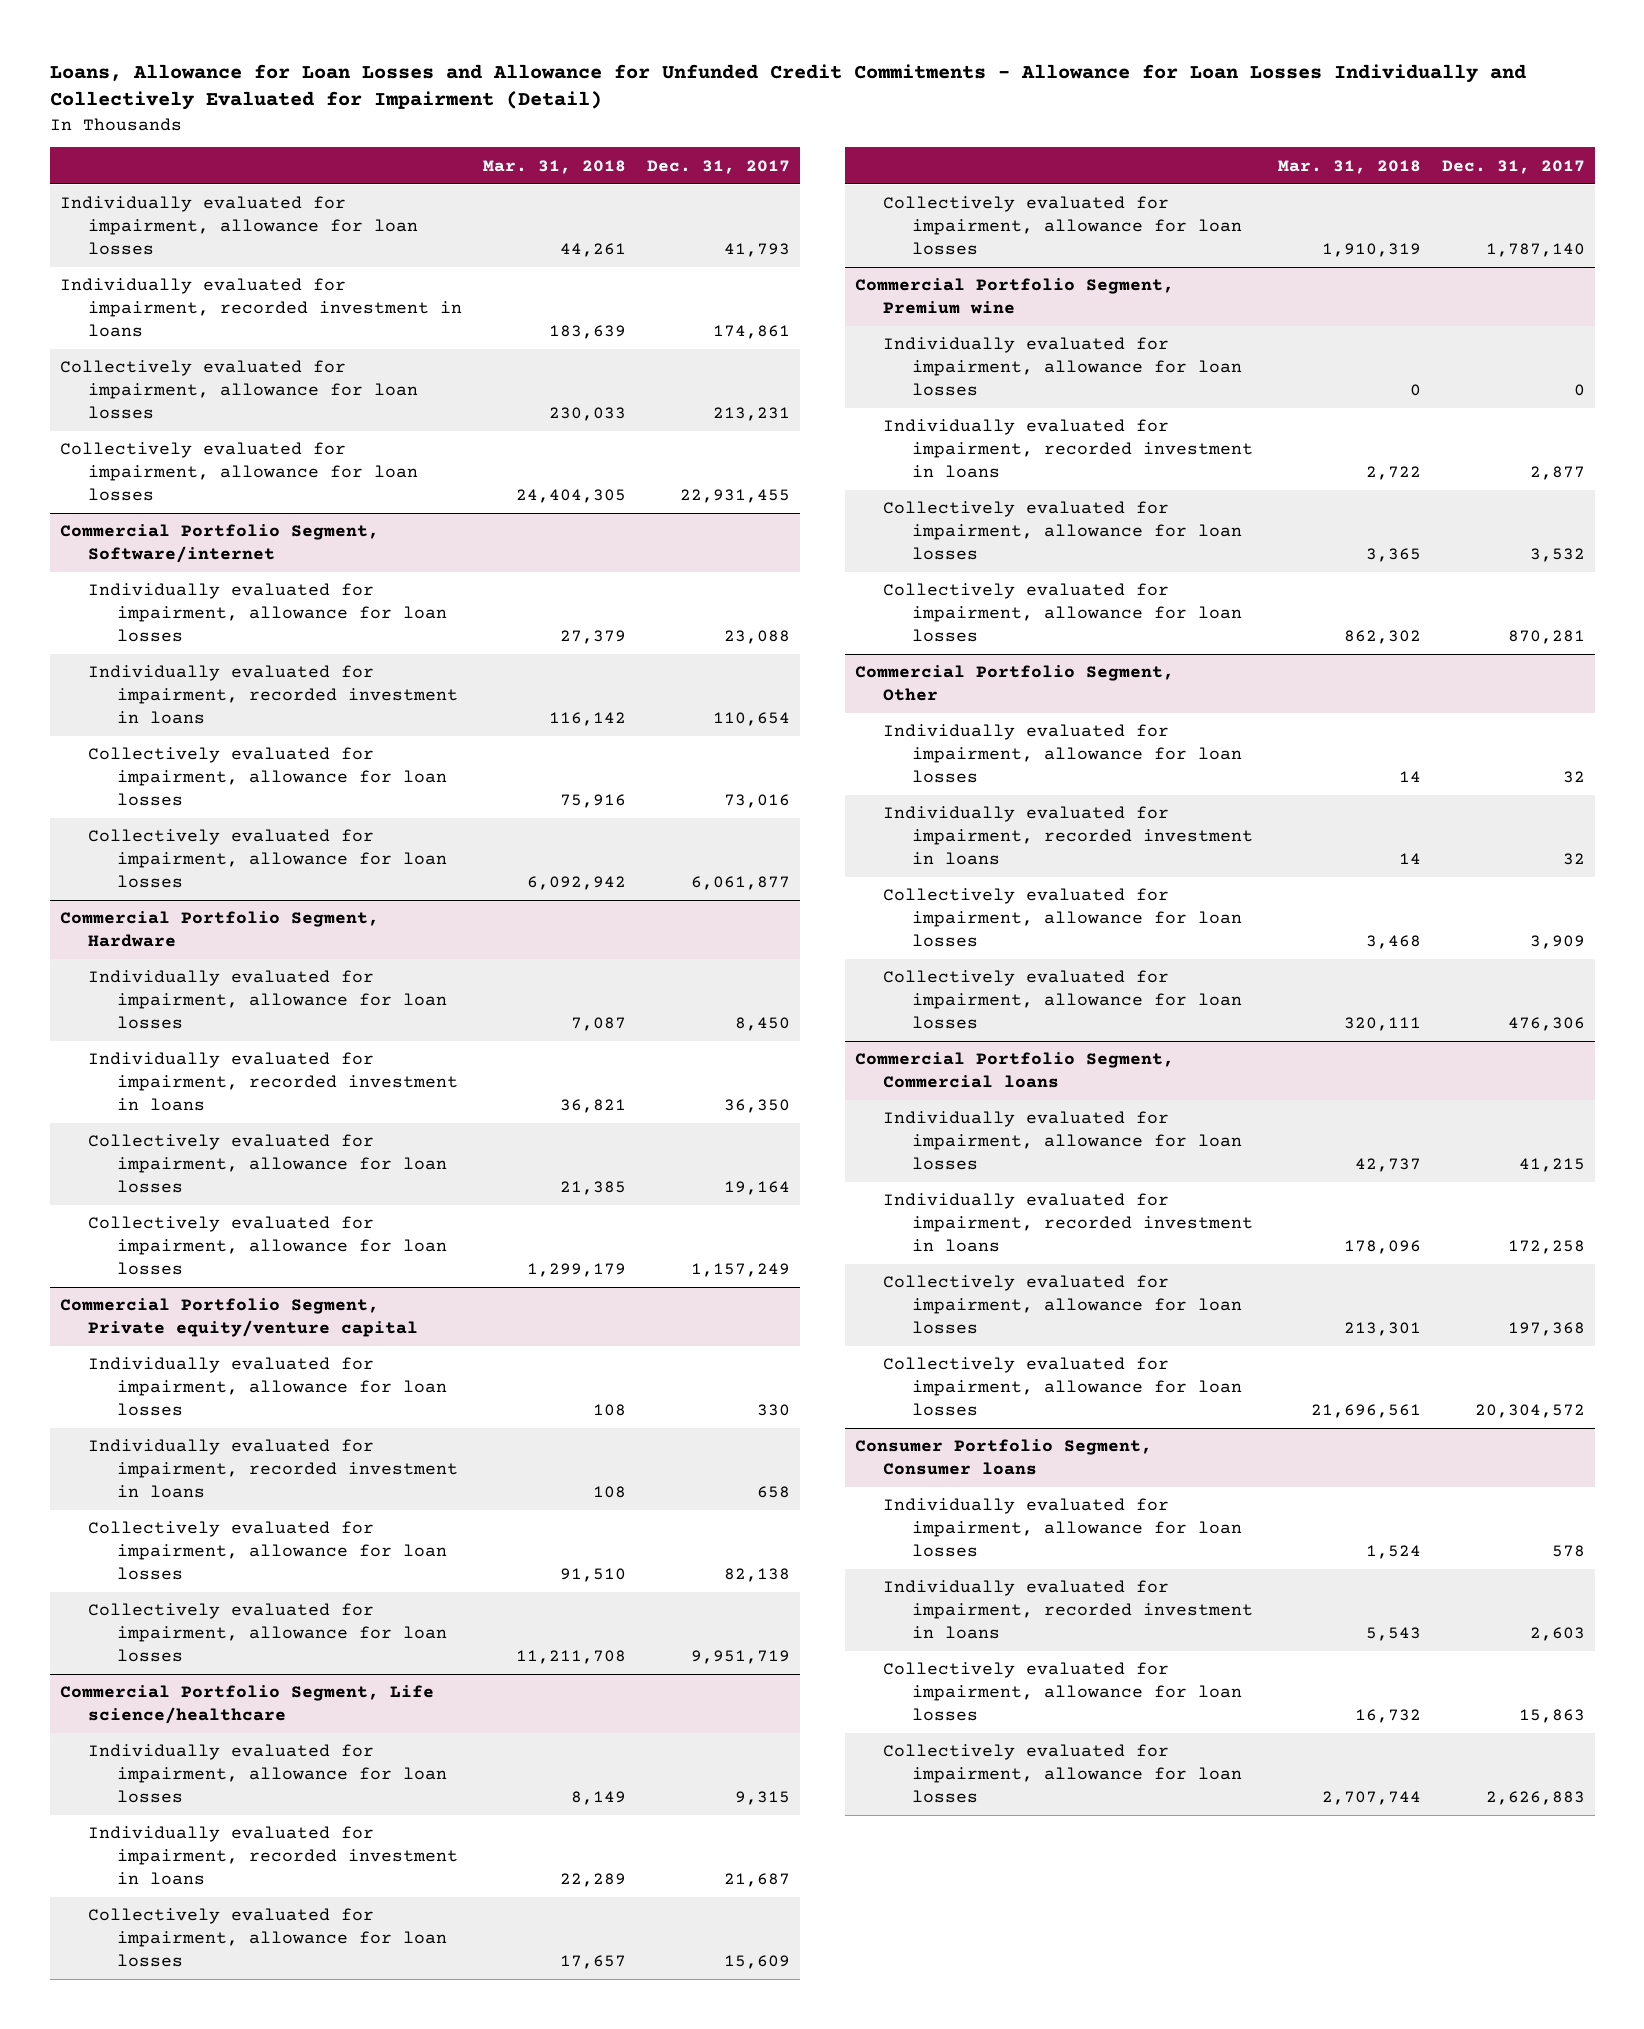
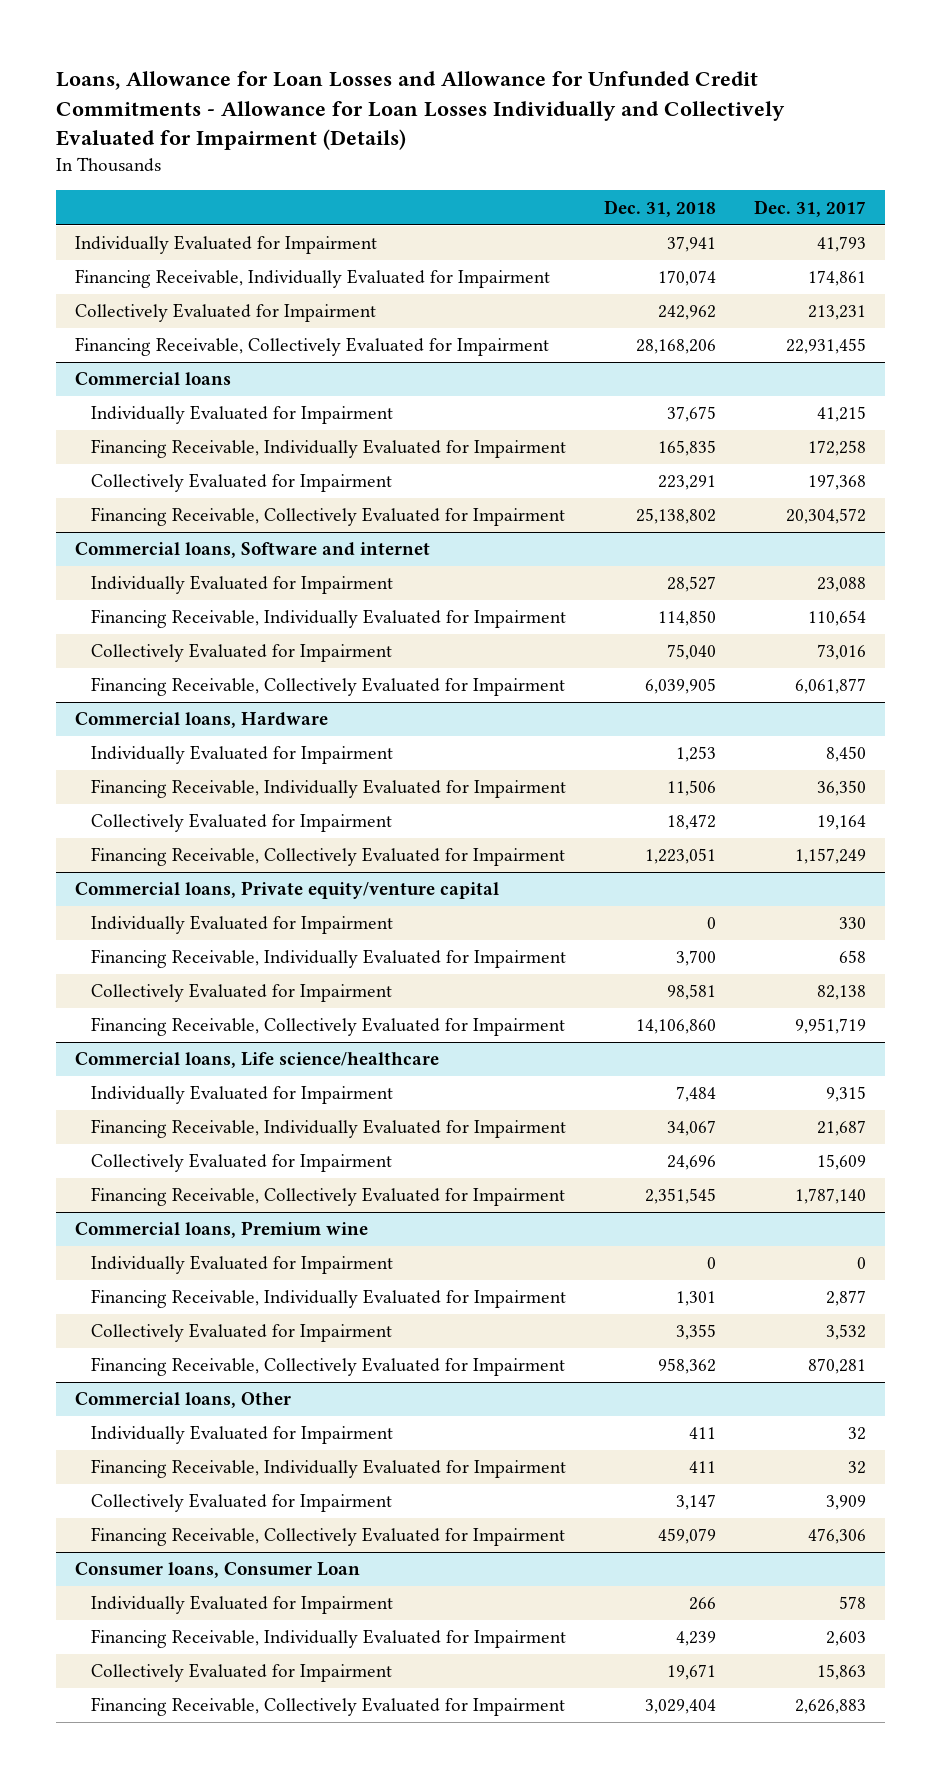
- Loans, Allowance for Loan Losses and Allowance for Unfunded Credit Commitments - Allowance for Loan Losses Individually and Collectively Evaluated for Impairment (Detail)
+ Loans, Allowance for Loan Losses and Allowance for Unfunded Credit Commitments - Allowance for Loan Losses Individually and Collectively Evaluated for Impairment (Details)
- | Mar. 31, 2018 | Dec. 31, 2017
+ | Dec. 31, 2018 | Dec. 31, 2017
- Individually evaluated for impairment, allowance for loan losses | 44,261 | 41,793
- Individually evaluated for impairment, recorded investment in loans | 183,639 | 174,861
- Collectively evaluated for impairment, allowance for loan losses | 230,033 | 213,231
- Collectively evaluated for impairment, allowance for loan losses | 24,404,305 | 22,931,455
- Commercial Portfolio Segment, Software/internet
- Individually evaluated for impairment, allowance for loan losses | 27,379 | 23,088
- Individually evaluated for impairment, recorded investment in loans | 116,142 | 110,654
- Collectively evaluated for impairment, allowance for loan losses | 75,916 | 73,016
- Collectively evaluated for impairment, allowance for loan losses | 6,092,942 | 6,061,877
- Commercial Portfolio Segment, Hardware
- Individually evaluated for impairment, allowance for loan losses | 7,087 | 8,450
- Individually evaluated for impairment, recorded investment in loans | 36,821 | 36,350
- Collectively evaluated for impairment, allowance for loan losses | 21,385 | 19,164
- Collectively evaluated for impairment, allowance for loan losses | 1,299,179 | 1,157,249
- Commercial Portfolio Segment, Private equity/venture capital
- Individually evaluated for impairment, allowance for loan losses | 108 | 330
- Individually evaluated for impairment, recorded investment in loans | 108 | 658
- Collectively evaluated for impairment, allowance for loan losses | 91,510 | 82,138
- Collectively evaluated for impairment, allowance for loan losses | 11,211,708 | 9,951,719
- Commercial Portfolio Segment, Life science/healthcare
- Individually evaluated for impairment, allowance for loan losses | 8,149 | 9,315
- Individually evaluated for impairment, recorded investment in loans | 22,289 | 21,687
- Collectively evaluated for impairment, allowance for loan losses | 17,657 | 15,609
- Collectively evaluated for impairment, allowance for loan losses | 1,910,319 | 1,787,140
- Commercial Portfolio Segment, Premium wine
- Individually evaluated for impairment, allowance for loan losses | 0 | 0
- Individually evaluated for impairment, recorded investment in loans | 2,722 | 2,877
- Collectively evaluated for impairment, allowance for loan losses | 3,365 | 3,532
- Collectively evaluated for impairment, allowance for loan losses | 862,302 | 870,281
- Commercial Portfolio Segment, Other
- Individually evaluated for impairment, allowance for loan losses | 14 | 32
- Individually evaluated for impairment, recorded investment in loans | 14 | 32
- Collectively evaluated for impairment, allowance for loan losses | 3,468 | 3,909
- Collectively evaluated for impairment, allowance for loan losses | 320,111 | 476,306
- Commercial Portfolio Segment, Commercial loans
- Individually evaluated for impairment, allowance for loan losses | 42,737 | 41,215
- Individually evaluated for impairment, recorded investment in loans | 178,096 | 172,258
- Collectively evaluated for impairment, allowance for loan losses | 213,301 | 197,368
- Collectively evaluated for impairment, allowance for loan losses | 21,696,561 | 20,304,572
- Consumer Portfolio Segment, Consumer loans
- Individually evaluated for impairment, allowance for loan losses | 1,524 | 578
- Individually evaluated for impairment, recorded investment in loans | 5,543 | 2,603
- Collectively evaluated for impairment, allowance for loan losses | 16,732 | 15,863
- Collectively evaluated for impairment, allowance for loan losses | 2,707,744 | 2,626,883
+ Individually Evaluated for Impairment | 37,941 | 41,793
+ Financing Receivable, Individually Evaluated for Impairment | 170,074 | 174,861
+ Collectively Evaluated for Impairment | 242,962 | 213,231
+ Financing Receivable, Collectively Evaluated for Impairment | 28,168,206 | 22,931,455
+ Commercial loans
+ Individually Evaluated for Impairment | 37,675 | 41,215
+ Financing Receivable, Individually Evaluated for Impairment | 165,835 | 172,258
+ Collectively Evaluated for Impairment | 223,291 | 197,368
+ Financing Receivable, Collectively Evaluated for Impairment | 25,138,802 | 20,304,572
+ Commercial loans, Software and internet
+ Individually Evaluated for Impairment | 28,527 | 23,088
+ Financing Receivable, Individually Evaluated for Impairment | 114,850 | 110,654
+ Collectively Evaluated for Impairment | 75,040 | 73,016
+ Financing Receivable, Collectively Evaluated for Impairment | 6,039,905 | 6,061,877
+ Commercial loans, Hardware
+ Individually Evaluated for Impairment | 1,253 | 8,450
+ Financing Receivable, Individually Evaluated for Impairment | 11,506 | 36,350
+ Collectively Evaluated for Impairment | 18,472 | 19,164
+ Financing Receivable, Collectively Evaluated for Impairment | 1,223,051 | 1,157,249
+ Commercial loans, Private equity/venture capital
+ Individually Evaluated for Impairment | 0 | 330
+ Financing Receivable, Individually Evaluated for Impairment | 3,700 | 658
+ Collectively Evaluated for Impairment | 98,581 | 82,138
+ Financing Receivable, Collectively Evaluated for Impairment | 14,106,860 | 9,951,719
+ Commercial loans, Life science/healthcare
+ Individually Evaluated for Impairment | 7,484 | 9,315
+ Financing Receivable, Individually Evaluated for Impairment | 34,067 | 21,687
+ Collectively Evaluated for Impairment | 24,696 | 15,609
+ Financing Receivable, Collectively Evaluated for Impairment | 2,351,545 | 1,787,140
+ Commercial loans, Premium wine
+ Individually Evaluated for Impairment | 0 | 0
+ Financing Receivable, Individually Evaluated for Impairment | 1,301 | 2,877
+ Collectively Evaluated for Impairment | 3,355 | 3,532
+ Financing Receivable, Collectively Evaluated for Impairment | 958,362 | 870,281
+ Commercial loans, Other
+ Individually Evaluated for Impairment | 411 | 32
+ Financing Receivable, Individually Evaluated for Impairment | 411 | 32
+ Collectively Evaluated for Impairment | 3,147 | 3,909
+ Financing Receivable, Collectively Evaluated for Impairment | 459,079 | 476,306
+ Consumer loans, Consumer Loan
+ Individually Evaluated for Impairment | 266 | 578
+ Financing Receivable, Individually Evaluated for Impairment | 4,239 | 2,603
+ Collectively Evaluated for Impairment | 19,671 | 15,863
+ Financing Receivable, Collectively Evaluated for Impairment | 3,029,404 | 2,626,883

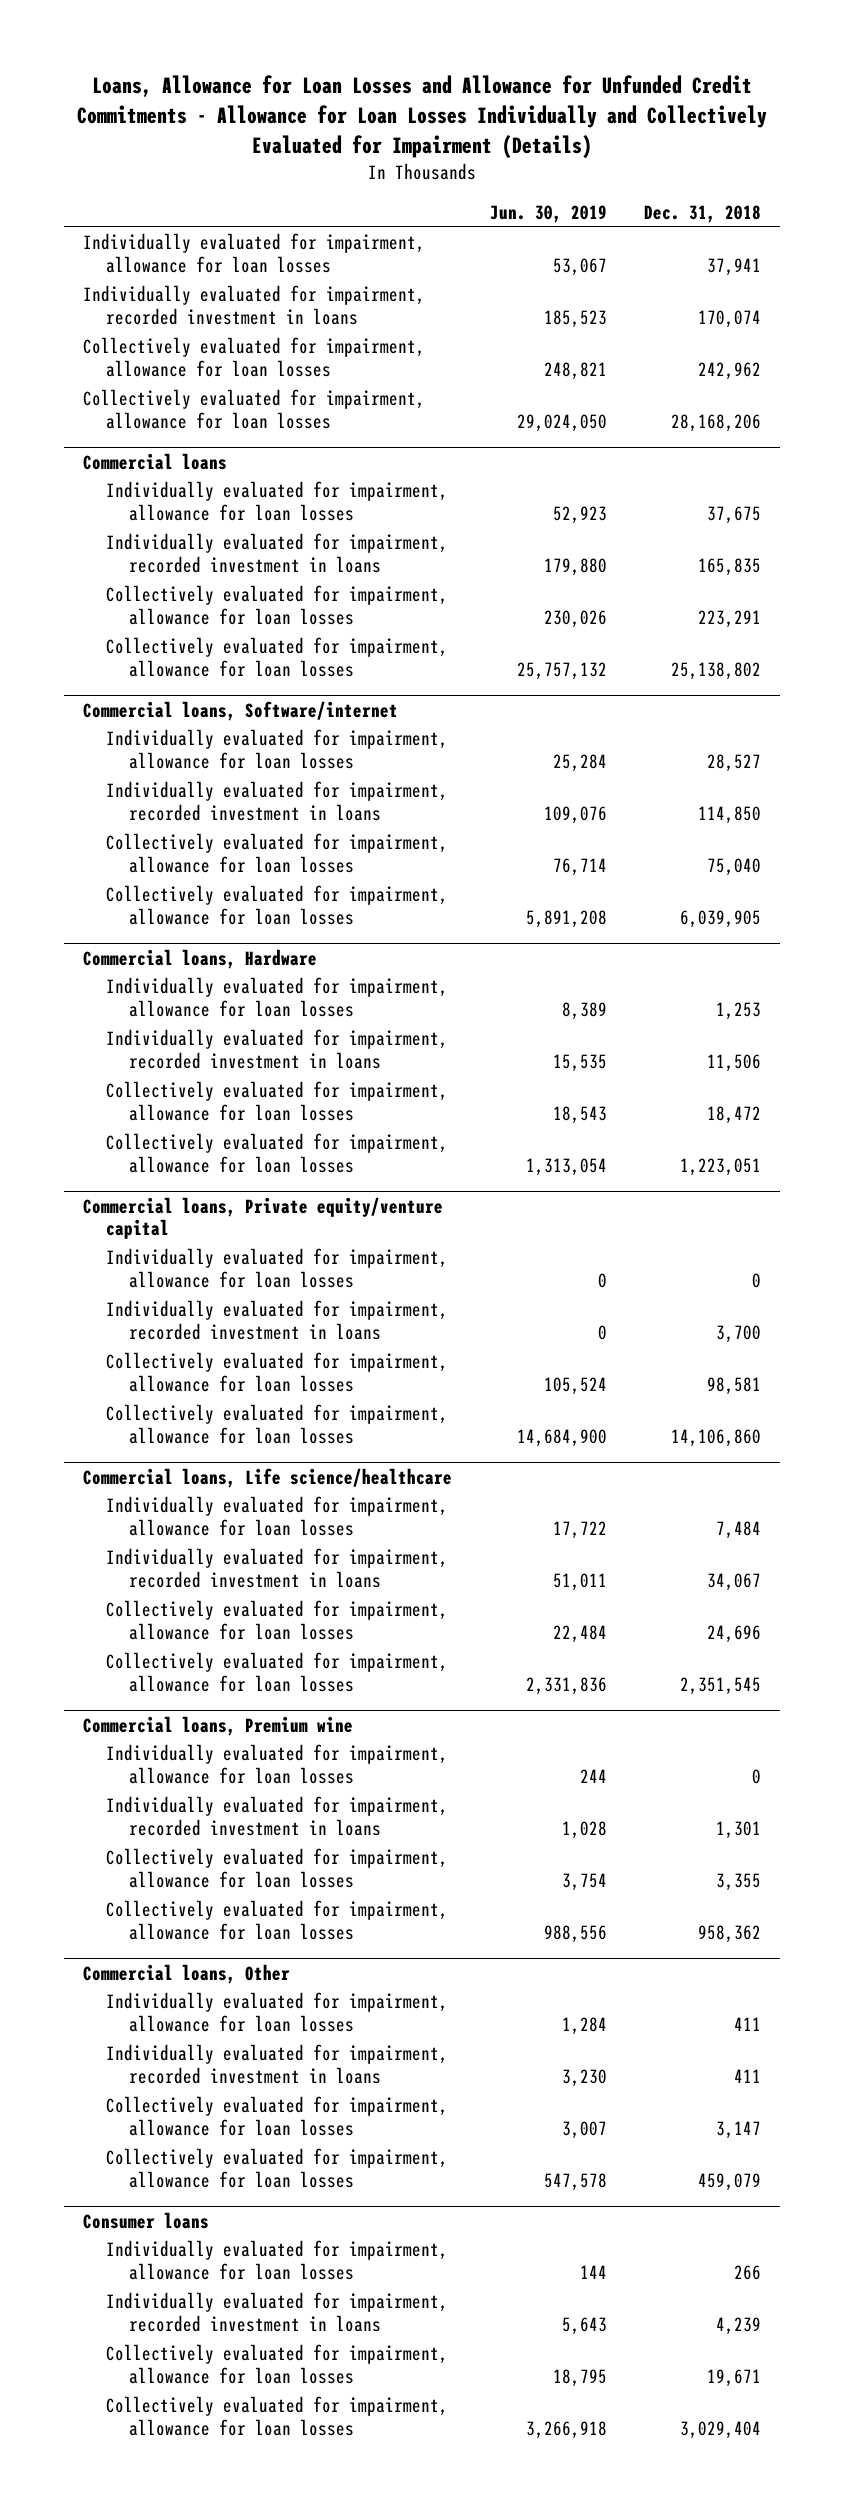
- | Dec. 31, 2018 | Dec. 31, 2017
+ | Jun. 30, 2019 | Dec. 31, 2018
- Individually Evaluated for Impairment | 37,941 | 41,793
- Financing Receivable, Individually Evaluated for Impairment | 170,074 | 174,861
- Collectively Evaluated for Impairment | 242,962 | 213,231
- Financing Receivable, Collectively Evaluated for Impairment | 28,168,206 | 22,931,455
+ Individually evaluated for impairment, allowance for loan losses | 53,067 | 37,941
+ Individually evaluated for impairment, recorded investment in loans | 185,523 | 170,074
+ Collectively evaluated for impairment, allowance for loan losses | 248,821 | 242,962
+ Collectively evaluated for impairment, allowance for loan losses | 29,024,050 | 28,168,206
@ Commercial loans
- Individually Evaluated for Impairment | 37,675 | 41,215
- Financing Receivable, Individually Evaluated for Impairment | 165,835 | 172,258
- Collectively Evaluated for Impairment | 223,291 | 197,368
- Financing Receivable, Collectively Evaluated for Impairment | 25,138,802 | 20,304,572
- Commercial loans, Software and internet
- Individually Evaluated for Impairment | 28,527 | 23,088
- Financing Receivable, Individually Evaluated for Impairment | 114,850 | 110,654
- Collectively Evaluated for Impairment | 75,040 | 73,016
- Financing Receivable, Collectively Evaluated for Impairment | 6,039,905 | 6,061,877
@ Commercial loans
+ Individually evaluated for impairment, allowance for loan losses | 52,923 | 37,675
+ Individually evaluated for impairment, recorded investment in loans | 179,880 | 165,835
+ Collectively evaluated for impairment, allowance for loan losses | 230,026 | 223,291
+ Collectively evaluated for impairment, allowance for loan losses | 25,757,132 | 25,138,802
+ Commercial loans, Software/internet
+ Individually evaluated for impairment, allowance for loan losses | 25,284 | 28,527
+ Individually evaluated for impairment, recorded investment in loans | 109,076 | 114,850
+ Collectively evaluated for impairment, allowance for loan losses | 76,714 | 75,040
+ Collectively evaluated for impairment, allowance for loan losses | 5,891,208 | 6,039,905
@ Commercial loans, Hardware
- Individually Evaluated for Impairment | 1,253 | 8,450
- Financing Receivable, Individually Evaluated for Impairment | 11,506 | 36,350
- Collectively Evaluated for Impairment | 18,472 | 19,164
- Financing Receivable, Collectively Evaluated for Impairment | 1,223,051 | 1,157,249
+ Individually evaluated for impairment, allowance for loan losses | 8,389 | 1,253
+ Individually evaluated for impairment, recorded investment in loans | 15,535 | 11,506
+ Collectively evaluated for impairment, allowance for loan losses | 18,543 | 18,472
+ Collectively evaluated for impairment, allowance for loan losses | 1,313,054 | 1,223,051
@ Commercial loans, Private equity/venture capital
- Individually Evaluated for Impairment | 0 | 330
- Financing Receivable, Individually Evaluated for Impairment | 3,700 | 658
- Collectively Evaluated for Impairment | 98,581 | 82,138
- Financing Receivable, Collectively Evaluated for Impairment | 14,106,860 | 9,951,719
+ Individually evaluated for impairment, allowance for loan losses | 0 | 0
+ Individually evaluated for impairment, recorded investment in loans | 0 | 3,700
+ Collectively evaluated for impairment, allowance for loan losses | 105,524 | 98,581
+ Collectively evaluated for impairment, allowance for loan losses | 14,684,900 | 14,106,860
@ Commercial loans, Life science/healthcare
- Individually Evaluated for Impairment | 7,484 | 9,315
- Financing Receivable, Individually Evaluated for Impairment | 34,067 | 21,687
- Collectively Evaluated for Impairment | 24,696 | 15,609
- Financing Receivable, Collectively Evaluated for Impairment | 2,351,545 | 1,787,140
+ Individually evaluated for impairment, allowance for loan losses | 17,722 | 7,484
+ Individually evaluated for impairment, recorded investment in loans | 51,011 | 34,067
+ Collectively evaluated for impairment, allowance for loan losses | 22,484 | 24,696
+ Collectively evaluated for impairment, allowance for loan losses | 2,331,836 | 2,351,545
@ Commercial loans, Premium wine
- Individually Evaluated for Impairment | 0 | 0
- Financing Receivable, Individually Evaluated for Impairment | 1,301 | 2,877
- Collectively Evaluated for Impairment | 3,355 | 3,532
- Financing Receivable, Collectively Evaluated for Impairment | 958,362 | 870,281
+ Individually evaluated for impairment, allowance for loan losses | 244 | 0
+ Individually evaluated for impairment, recorded investment in loans | 1,028 | 1,301
+ Collectively evaluated for impairment, allowance for loan losses | 3,754 | 3,355
+ Collectively evaluated for impairment, allowance for loan losses | 988,556 | 958,362
@ Commercial loans, Other
- Individually Evaluated for Impairment | 411 | 32
- Financing Receivable, Individually Evaluated for Impairment | 411 | 32
- Collectively Evaluated for Impairment | 3,147 | 3,909
- Financing Receivable, Collectively Evaluated for Impairment | 459,079 | 476,306
- Consumer loans, Consumer Loan
- Individually Evaluated for Impairment | 266 | 578
- Financing Receivable, Individually Evaluated for Impairment | 4,239 | 2,603
- Collectively Evaluated for Impairment | 19,671 | 15,863
- Financing Receivable, Collectively Evaluated for Impairment | 3,029,404 | 2,626,883
@ Commercial loans, Other
+ Individually evaluated for impairment, allowance for loan losses | 1,284 | 411
+ Individually evaluated for impairment, recorded investment in loans | 3,230 | 411
+ Collectively evaluated for impairment, allowance for loan losses | 3,007 | 3,147
+ Collectively evaluated for impairment, allowance for loan losses | 547,578 | 459,079
+ Consumer loans
+ Individually evaluated for impairment, allowance for loan losses | 144 | 266
+ Individually evaluated for impairment, recorded investment in loans | 5,643 | 4,239
+ Collectively evaluated for impairment, allowance for loan losses | 18,795 | 19,671
+ Collectively evaluated for impairment, allowance for loan losses | 3,266,918 | 3,029,404

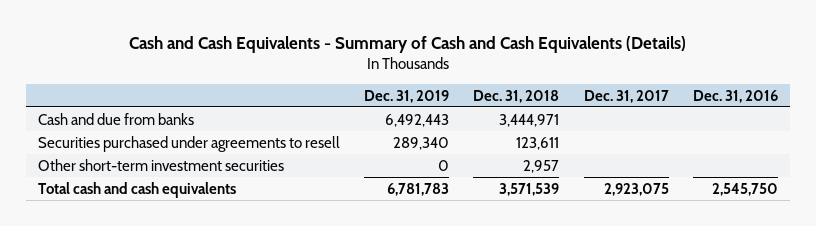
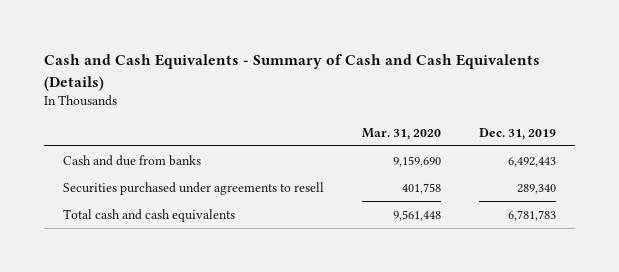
- | Dec. 31, 2019 | Dec. 31, 2018 | Dec. 31, 2017 | Dec. 31, 2016
+ | Mar. 31, 2020 | Dec. 31, 2019
- Other short-term investment securities | 0 | 2,957 | |

